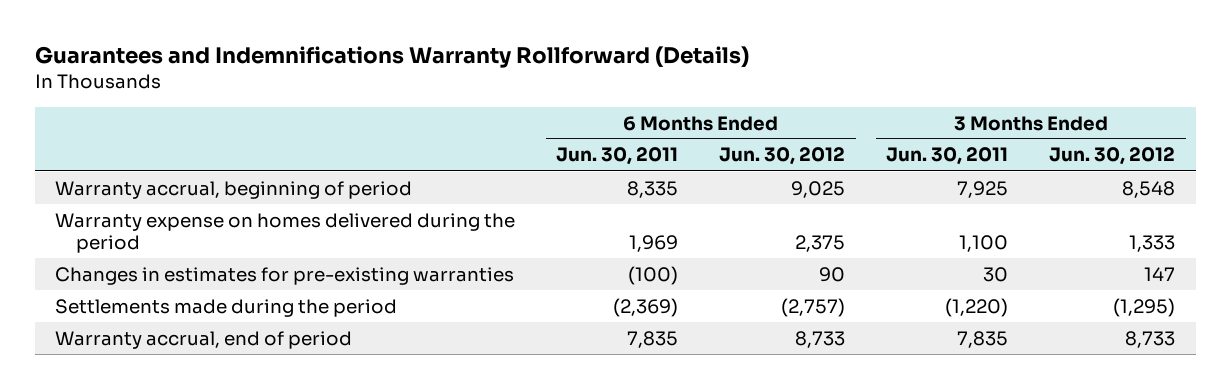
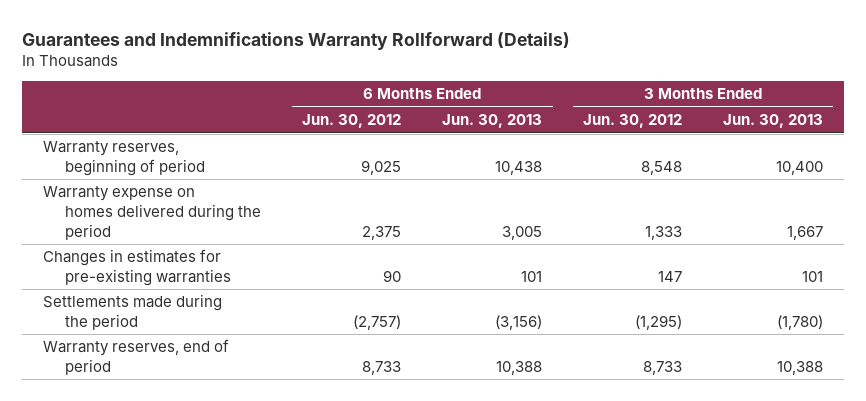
- | 6 Months Ended Jun. 30, 2011 | 6 Months Ended Jun. 30, 2012 | 3 Months Ended Jun. 30, 2011 | 3 Months Ended Jun. 30, 2012
+ | 6 Months Ended Jun. 30, 2012 | 6 Months Ended Jun. 30, 2013 | 3 Months Ended Jun. 30, 2012 | 3 Months Ended Jun. 30, 2013
- Warranty accrual, beginning of period | 8,335 | 9,025 | 7,925 | 8,548
+ Warranty reserves, beginning of period | 9,025 | 10,438 | 8,548 | 10,400
- Warranty accrual, end of period | 7,835 | 8,733 | 7,835 | 8,733
+ Warranty reserves, end of period | 8,733 | 10,388 | 8,733 | 10,388

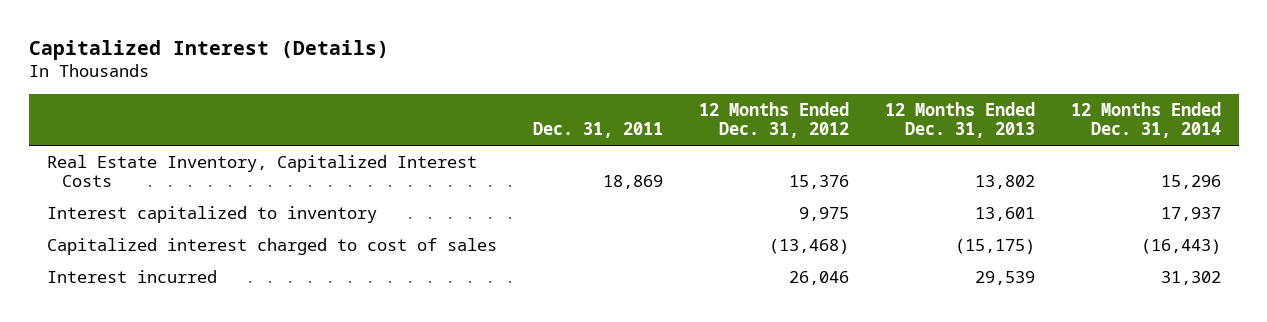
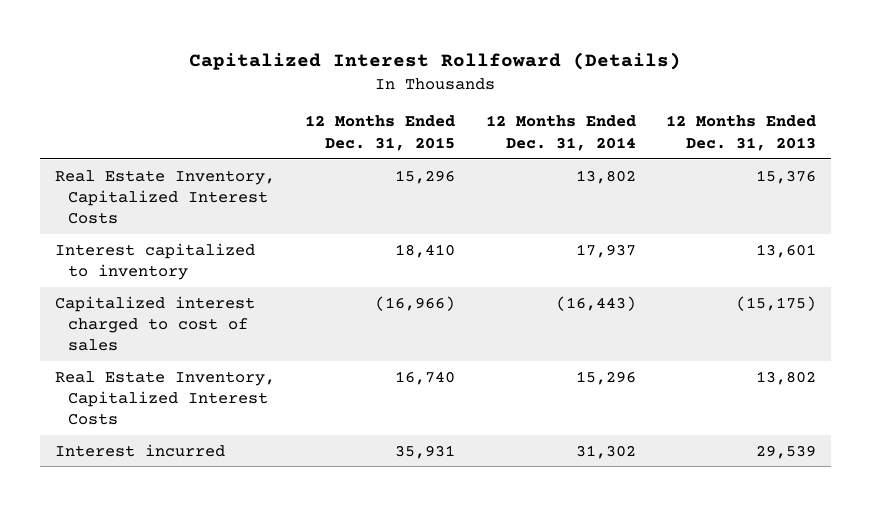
- Capitalized Interest (Details)
+ Capitalized Interest Rollfoward (Details)
- | Dec. 31, 2011 | 12 Months Ended Dec. 31, 2012 | 12 Months Ended Dec. 31, 2013 | 12 Months Ended Dec. 31, 2014
+ | 12 Months Ended Dec. 31, 2015 | 12 Months Ended Dec. 31, 2014 | 12 Months Ended Dec. 31, 2013
+ Real Estate Inventory, Capitalized Interest Costs | 15,296 | 13,802 | 15,376
moved down: Real Estate Inventory, Capitalized Interest Costs | 16,740 | 15,296 | 13,802

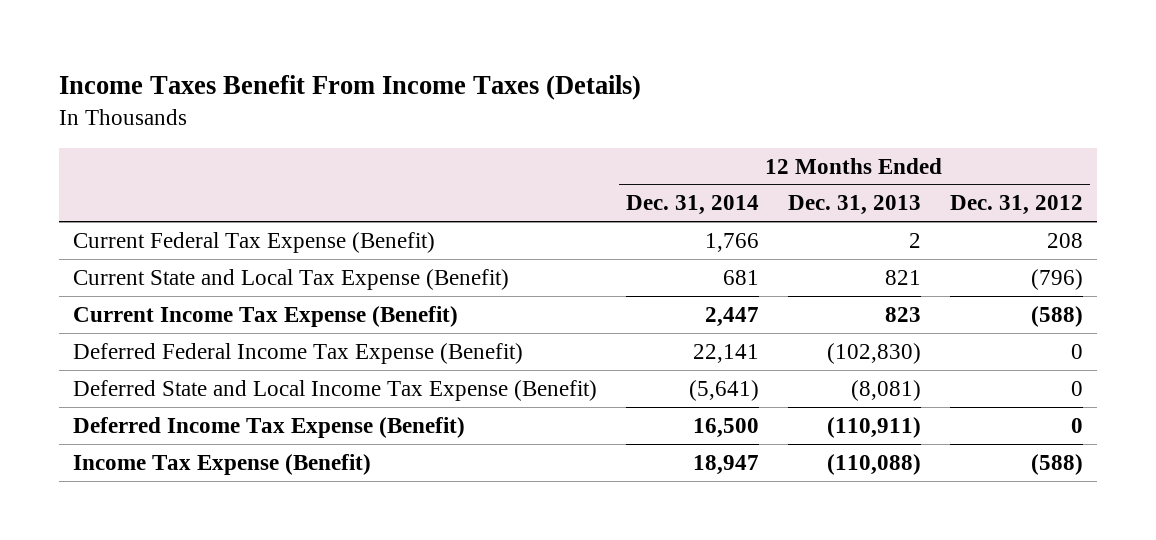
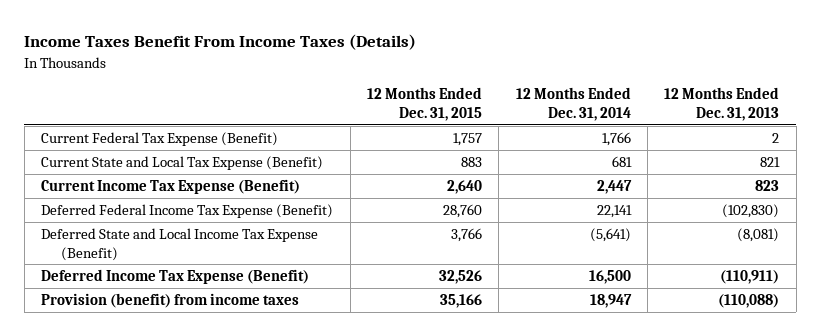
- | 12 Months Ended Dec. 31, 2014 | 12 Months Ended Dec. 31, 2013 | 12 Months Ended Dec. 31, 2012
+ | 12 Months Ended Dec. 31, 2015 | 12 Months Ended Dec. 31, 2014 | 12 Months Ended Dec. 31, 2013
- Income Tax Expense (Benefit) | 18,947 | (110,088) | (588)
+ Provision (benefit) from income taxes | 35,166 | 18,947 | (110,088)

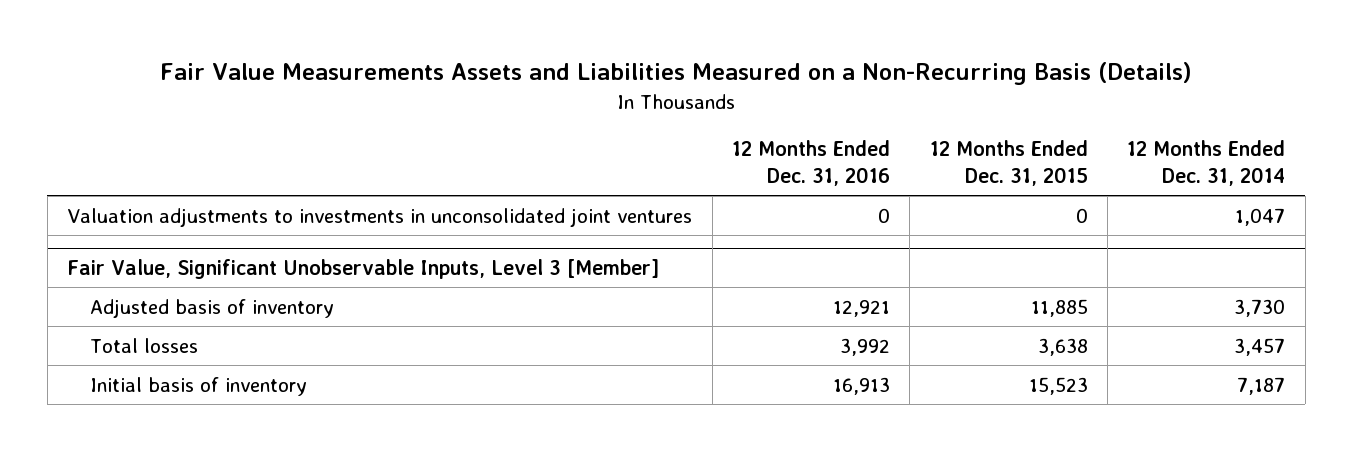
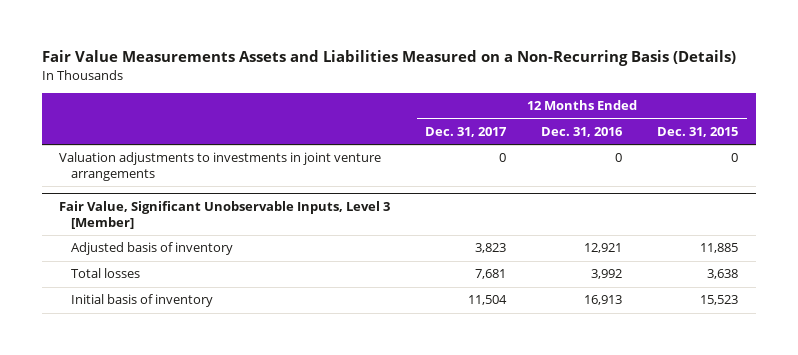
- | 12 Months Ended Dec. 31, 2016 | 12 Months Ended Dec. 31, 2015 | 12 Months Ended Dec. 31, 2014
+ | 12 Months Ended Dec. 31, 2017 | 12 Months Ended Dec. 31, 2016 | 12 Months Ended Dec. 31, 2015
- Valuation adjustments to investments in unconsolidated joint ventures | 0 | 0 | 1,047
+ Valuation adjustments to investments in joint venture arrangements | 0 | 0 | 0

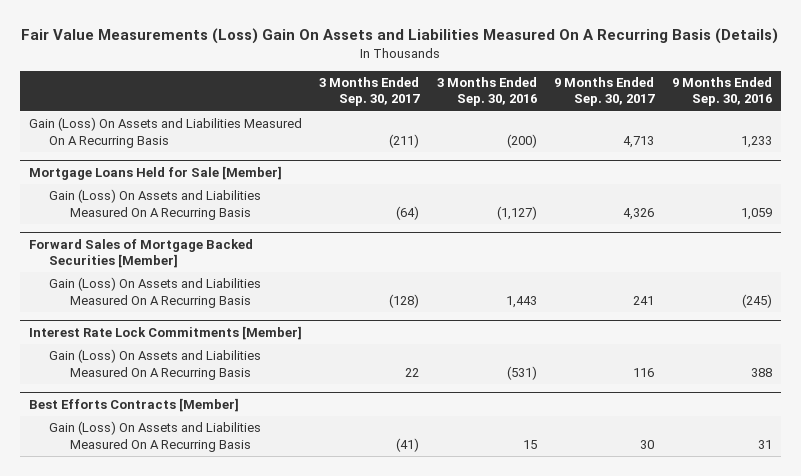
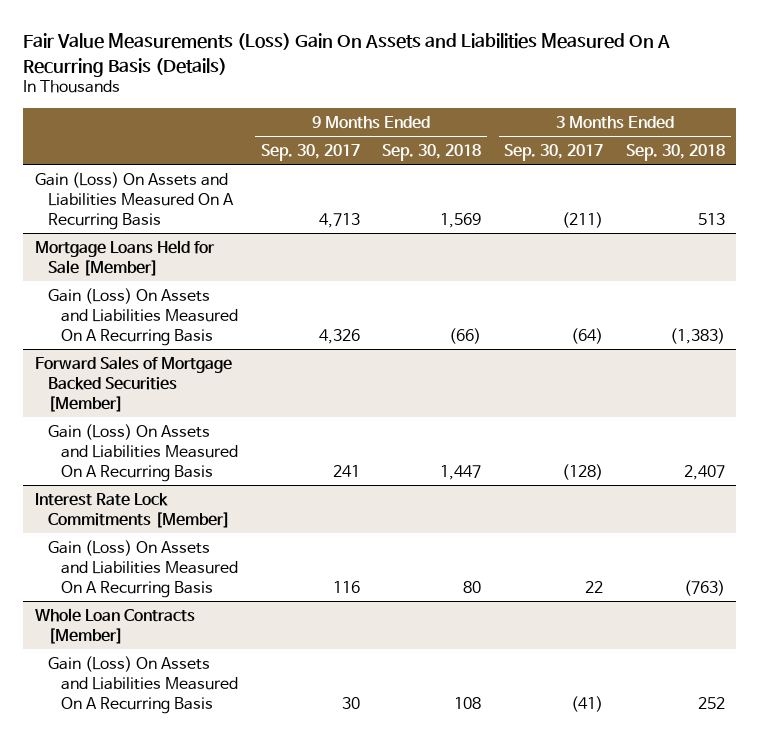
- | 3 Months Ended Sep. 30, 2017 | 3 Months Ended Sep. 30, 2016 | 9 Months Ended Sep. 30, 2017 | 9 Months Ended Sep. 30, 2016
+ | 9 Months Ended Sep. 30, 2017 | 9 Months Ended Sep. 30, 2018 | 3 Months Ended Sep. 30, 2017 | 3 Months Ended Sep. 30, 2018
- Best Efforts Contracts [Member]
+ Whole Loan Contracts [Member]

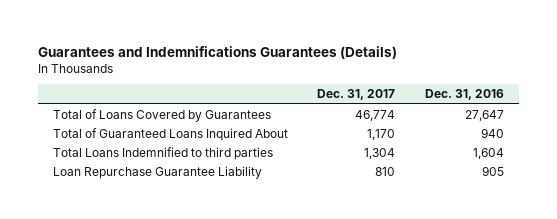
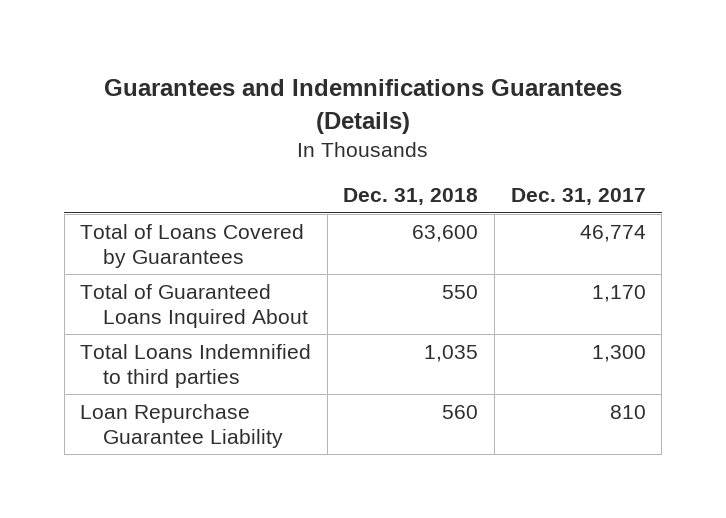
- | Dec. 31, 2017 | Dec. 31, 2016
+ | Dec. 31, 2018 | Dec. 31, 2017
- Total Loans Indemnified to third parties | 1,304 | 1,604
+ Total Loans Indemnified to third parties | 1,035 | 1,300

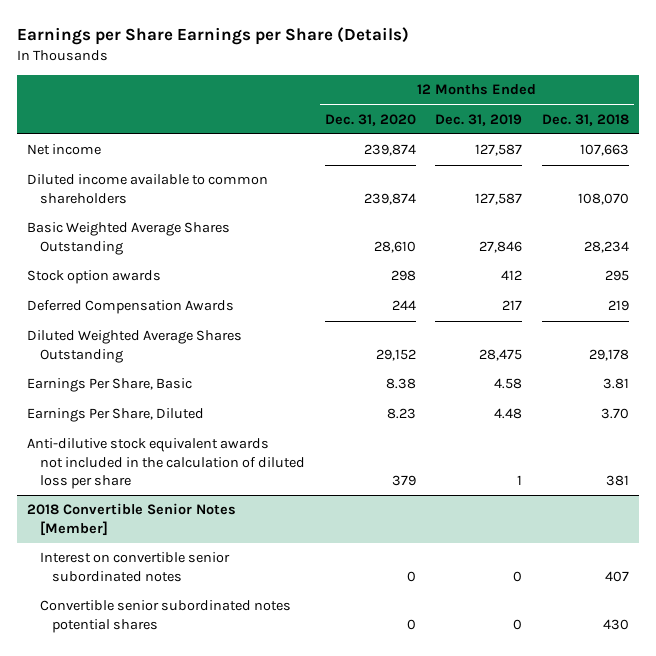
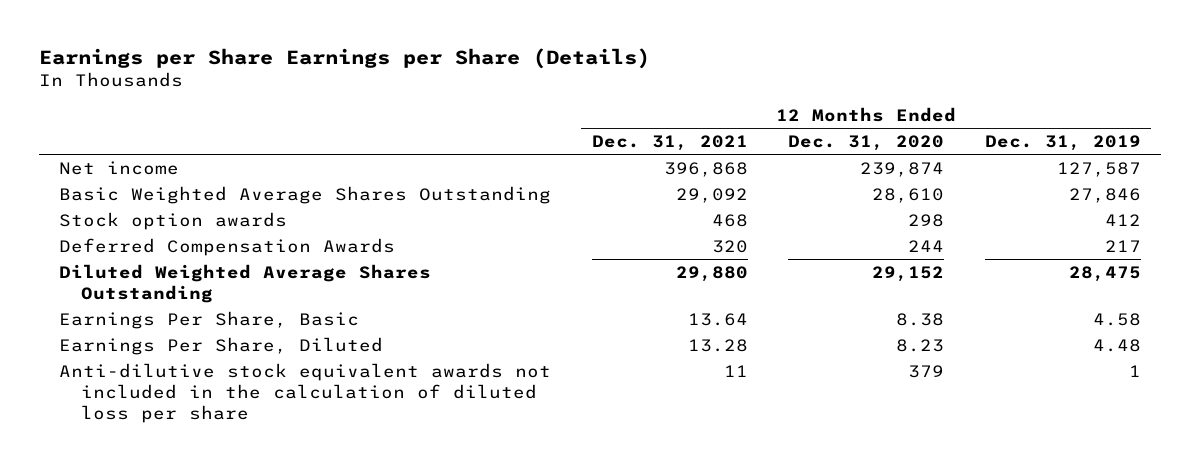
- | 12 Months Ended Dec. 31, 2020 | 12 Months Ended Dec. 31, 2019 | 12 Months Ended Dec. 31, 2018
+ | 12 Months Ended Dec. 31, 2021 | 12 Months Ended Dec. 31, 2020 | 12 Months Ended Dec. 31, 2019
- Diluted income available to common shareholders | 239,874 | 127,587 | 108,070
- 2018 Convertible Senior Notes [Member]
- Interest on convertible senior subordinated notes | 0 | 0 | 407
- Convertible senior subordinated notes potential shares | 0 | 0 | 430

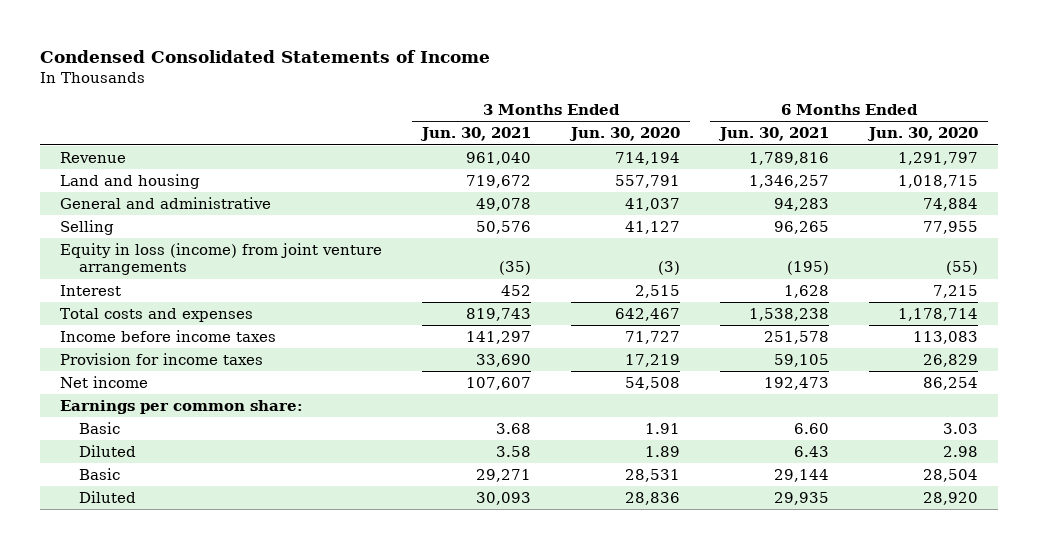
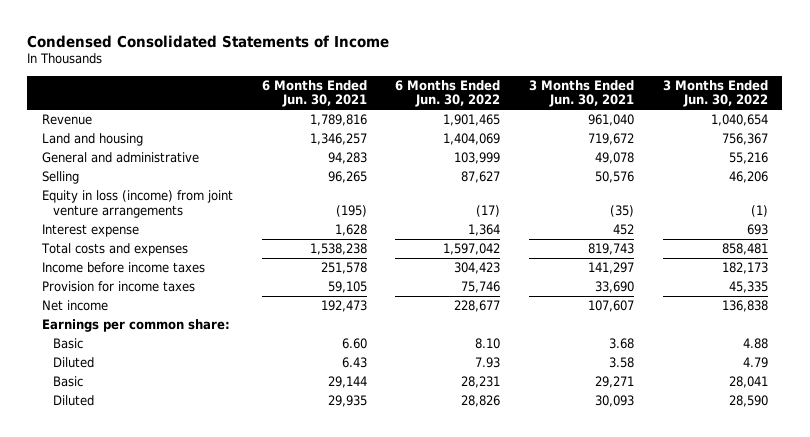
- | 3 Months Ended Jun. 30, 2021 | 3 Months Ended Jun. 30, 2020 | 6 Months Ended Jun. 30, 2021 | 6 Months Ended Jun. 30, 2020
+ | 6 Months Ended Jun. 30, 2021 | 6 Months Ended Jun. 30, 2022 | 3 Months Ended Jun. 30, 2021 | 3 Months Ended Jun. 30, 2022
- Interest | 452 | 2,515 | 1,628 | 7,215
+ Interest expense | 1,628 | 1,364 | 452 | 693

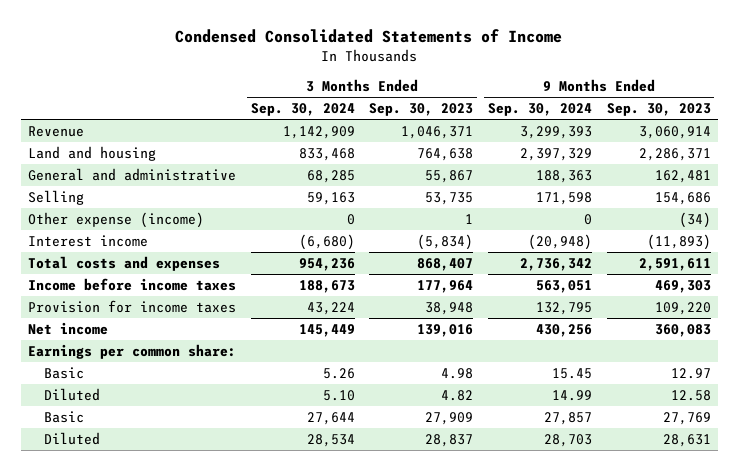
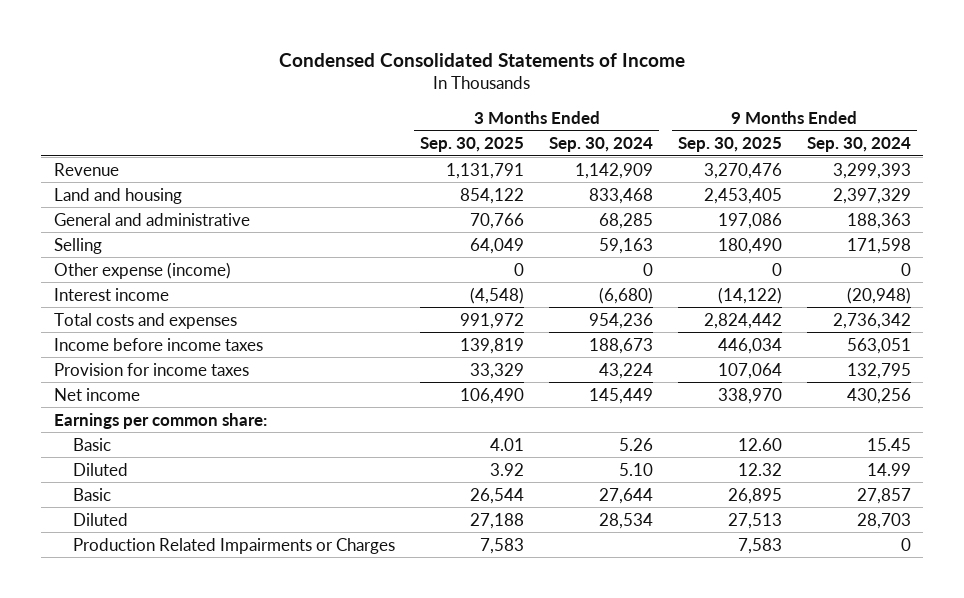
- | 3 Months Ended Sep. 30, 2024 | 3 Months Ended Sep. 30, 2023 | 9 Months Ended Sep. 30, 2024 | 9 Months Ended Sep. 30, 2023
+ | 3 Months Ended Sep. 30, 2025 | 3 Months Ended Sep. 30, 2024 | 9 Months Ended Sep. 30, 2025 | 9 Months Ended Sep. 30, 2024
+ Production Related Impairments or Charges | 7,583 | | 7,583 | 0

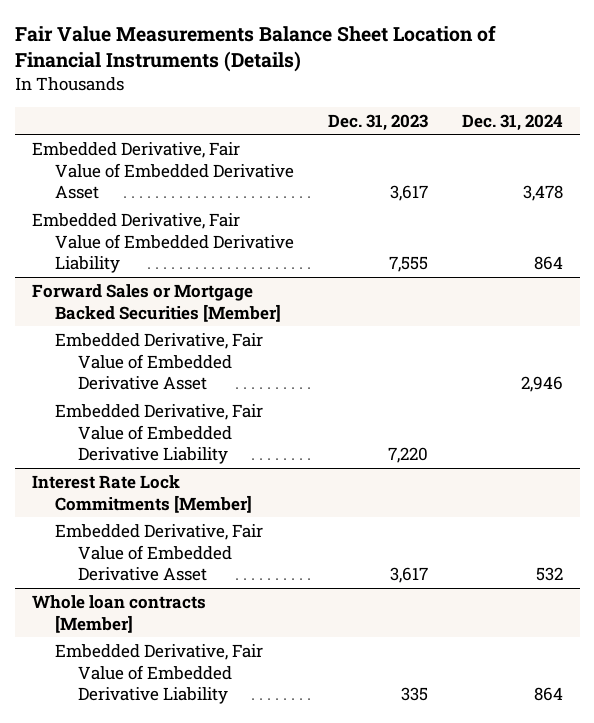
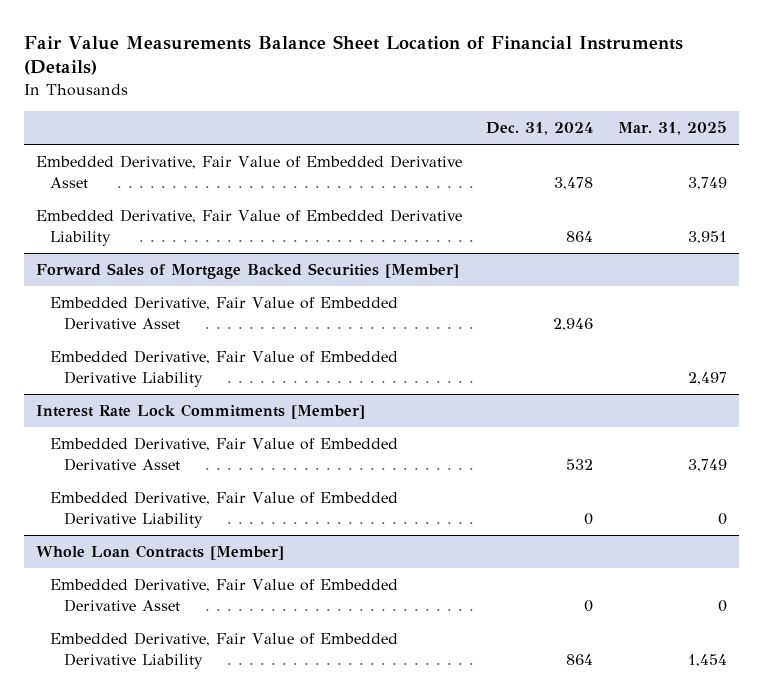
- | Dec. 31, 2023 | Dec. 31, 2024
+ | Dec. 31, 2024 | Mar. 31, 2025
- Forward Sales or Mortgage Backed Securities [Member]
+ Forward Sales of Mortgage Backed Securities [Member]
- Whole loan contracts [Member]
@ Interest Rate Lock Commitments [Member]
+ Embedded Derivative, Fair Value of Embedded Derivative Liability | 0 | 0
+ Whole Loan Contracts [Member]
+ Embedded Derivative, Fair Value of Embedded Derivative Asset | 0 | 0

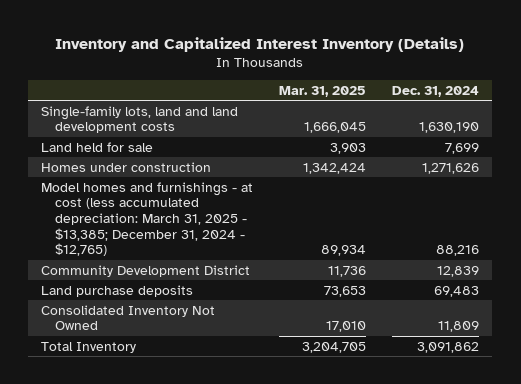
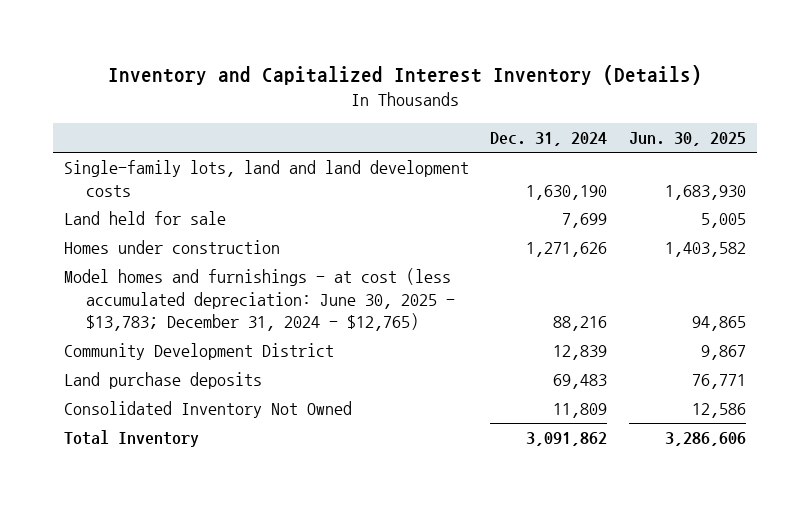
- | Mar. 31, 2025 | Dec. 31, 2024
+ | Dec. 31, 2024 | Jun. 30, 2025
- Model homes and furnishings - at cost (less accumulated depreciation: March 31, 2025 - $13,385; December 31, 2024 - $12,765) | 89,934 | 88,216
+ Model homes and furnishings - at cost (less accumulated depreciation: June 30, 2025 - $13,783; December 31, 2024 - $12,765) | 88,216 | 94,865

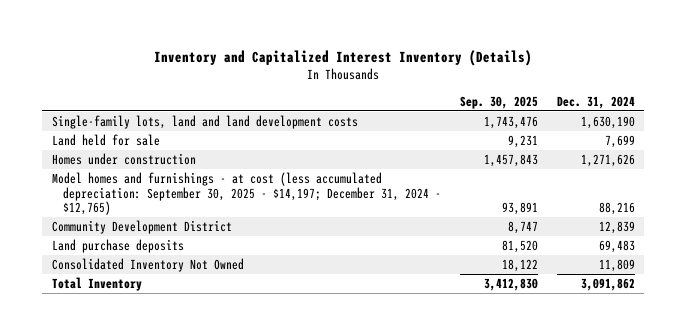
- | Dec. 31, 2024 | Jun. 30, 2025
+ | Sep. 30, 2025 | Dec. 31, 2024
- Model homes and furnishings - at cost (less accumulated depreciation: June 30, 2025 - $13,783; December 31, 2024 - $12,765) | 88,216 | 94,865
+ Model homes and furnishings - at cost (less accumulated depreciation: September 30, 2025 - $14,197; December 31, 2024 - $12,765) | 93,891 | 88,216

